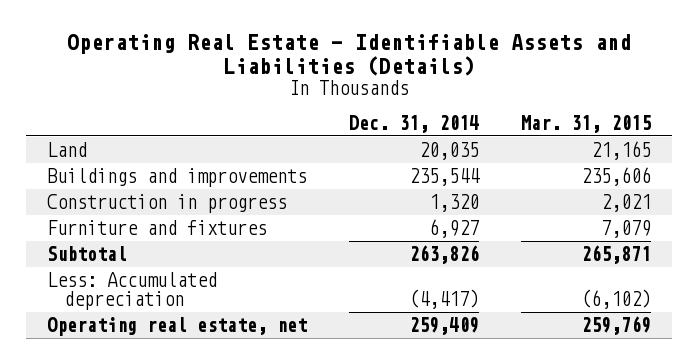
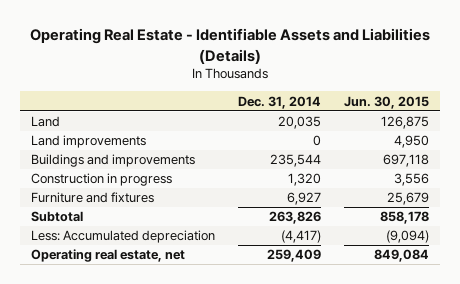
- | Dec. 31, 2014 | Mar. 31, 2015
+ | Dec. 31, 2014 | Jun. 30, 2015
+ Land improvements | 0 | 4,950

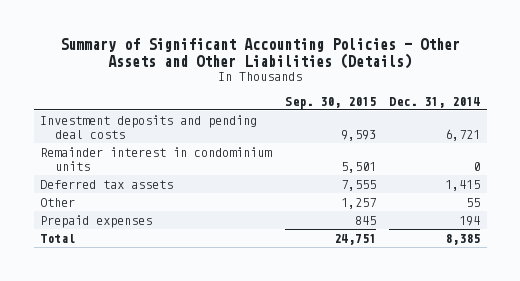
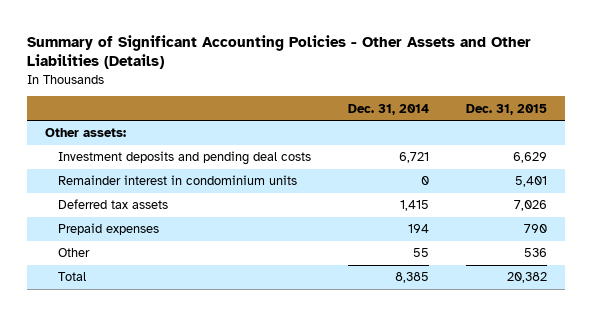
- | Sep. 30, 2015 | Dec. 31, 2014
+ | Dec. 31, 2014 | Dec. 31, 2015
+ Other assets:
moved down: Other | 55 | 536

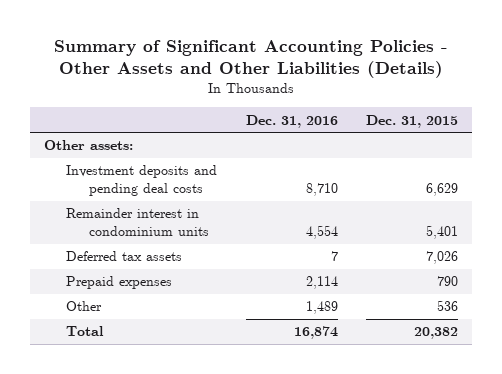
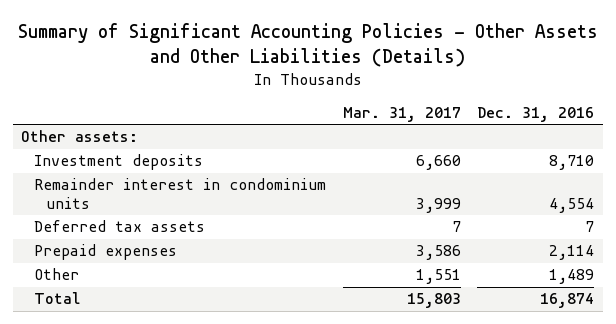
- | Dec. 31, 2016 | Dec. 31, 2015
+ | Mar. 31, 2017 | Dec. 31, 2016
- Investment deposits and pending deal costs | 8,710 | 6,629
+ Investment deposits | 6,660 | 8,710

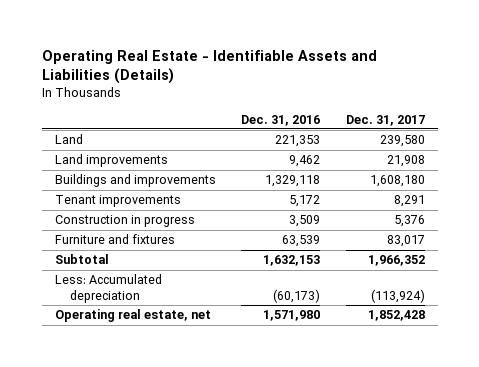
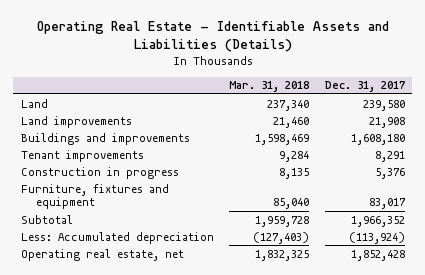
- | Dec. 31, 2016 | Dec. 31, 2017
+ | Mar. 31, 2018 | Dec. 31, 2017
- Furniture and fixtures | 63,539 | 83,017
+ Furniture, fixtures and equipment | 85,040 | 83,017

